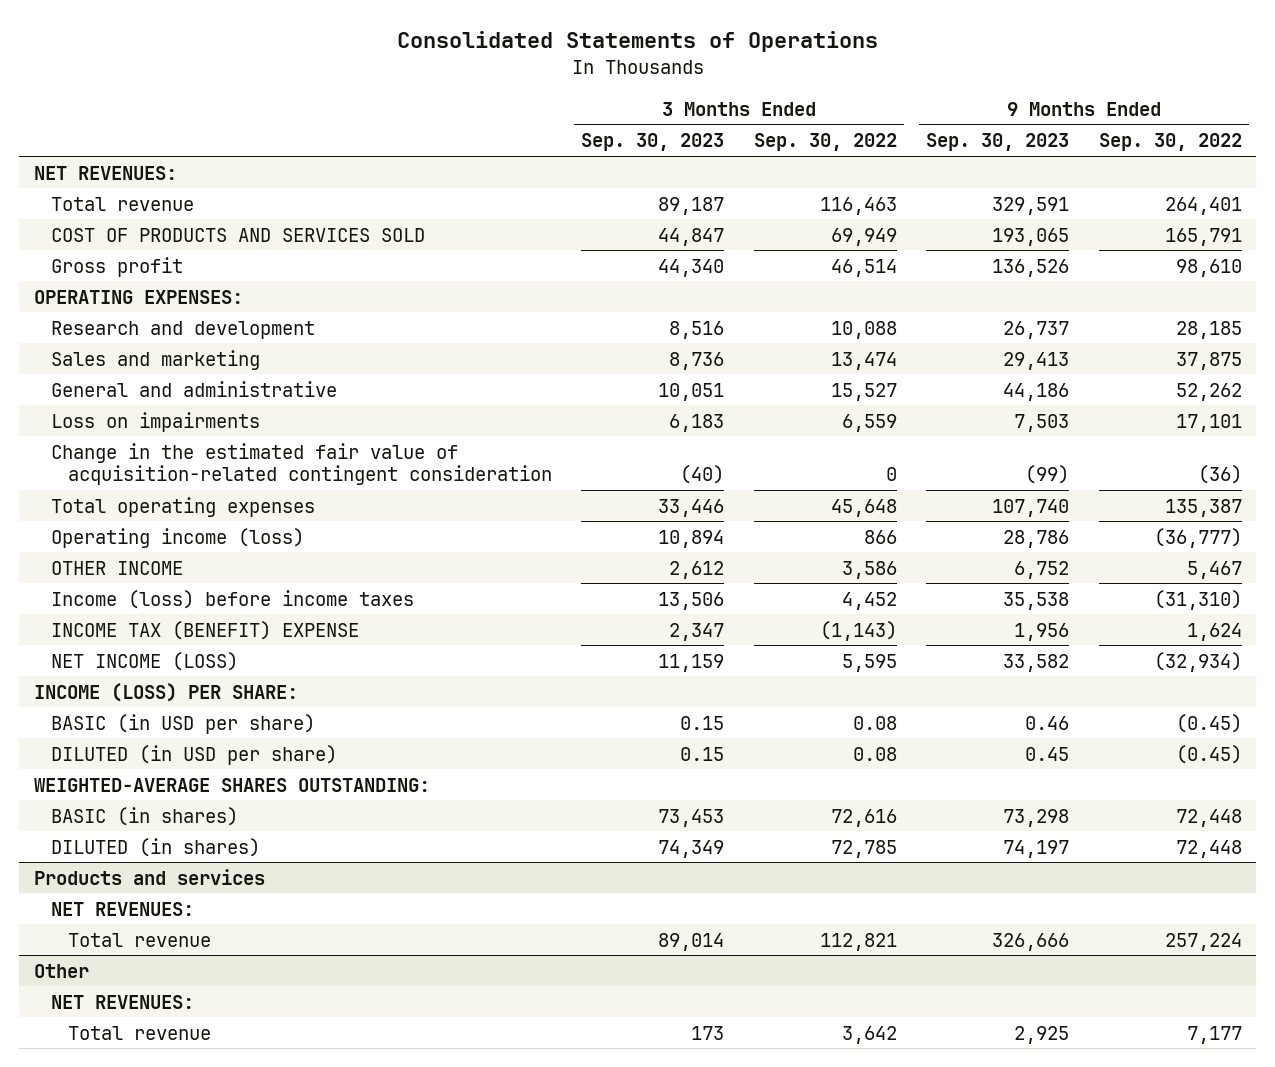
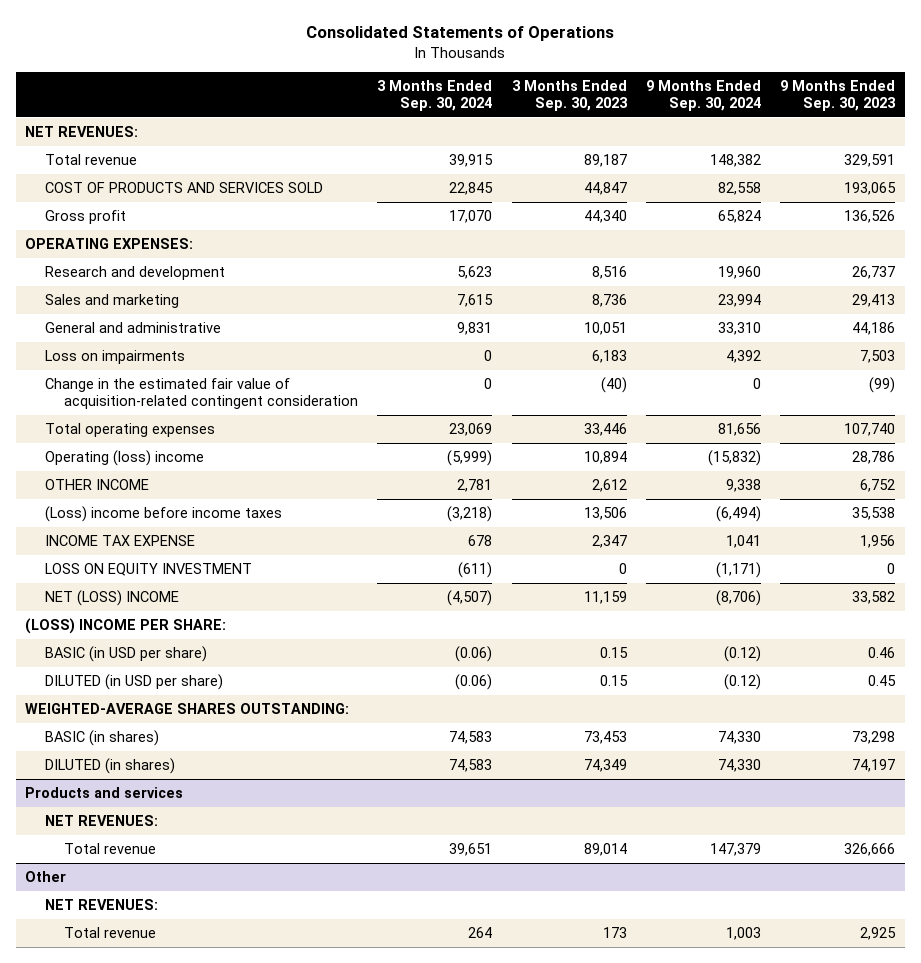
- | 3 Months Ended Sep. 30, 2023 | 3 Months Ended Sep. 30, 2022 | 9 Months Ended Sep. 30, 2023 | 9 Months Ended Sep. 30, 2022
+ | 3 Months Ended Sep. 30, 2024 | 3 Months Ended Sep. 30, 2023 | 9 Months Ended Sep. 30, 2024 | 9 Months Ended Sep. 30, 2023
- Operating income (loss) | 10,894 | 866 | 28,786 | (36,777)
+ Operating (loss) income | (5,999) | 10,894 | (15,832) | 28,786
- Income (loss) before income taxes | 13,506 | 4,452 | 35,538 | (31,310)
- INCOME TAX (BENEFIT) EXPENSE | 2,347 | (1,143) | 1,956 | 1,624
- NET INCOME (LOSS) | 11,159 | 5,595 | 33,582 | (32,934)
- INCOME (LOSS) PER SHARE:
+ (Loss) income before income taxes | (3,218) | 13,506 | (6,494) | 35,538
+ INCOME TAX EXPENSE | 678 | 2,347 | 1,041 | 1,956
+ LOSS ON EQUITY INVESTMENT | (611) | 0 | (1,171) | 0
+ NET (LOSS) INCOME | (4,507) | 11,159 | (8,706) | 33,582
+ (LOSS) INCOME PER SHARE:

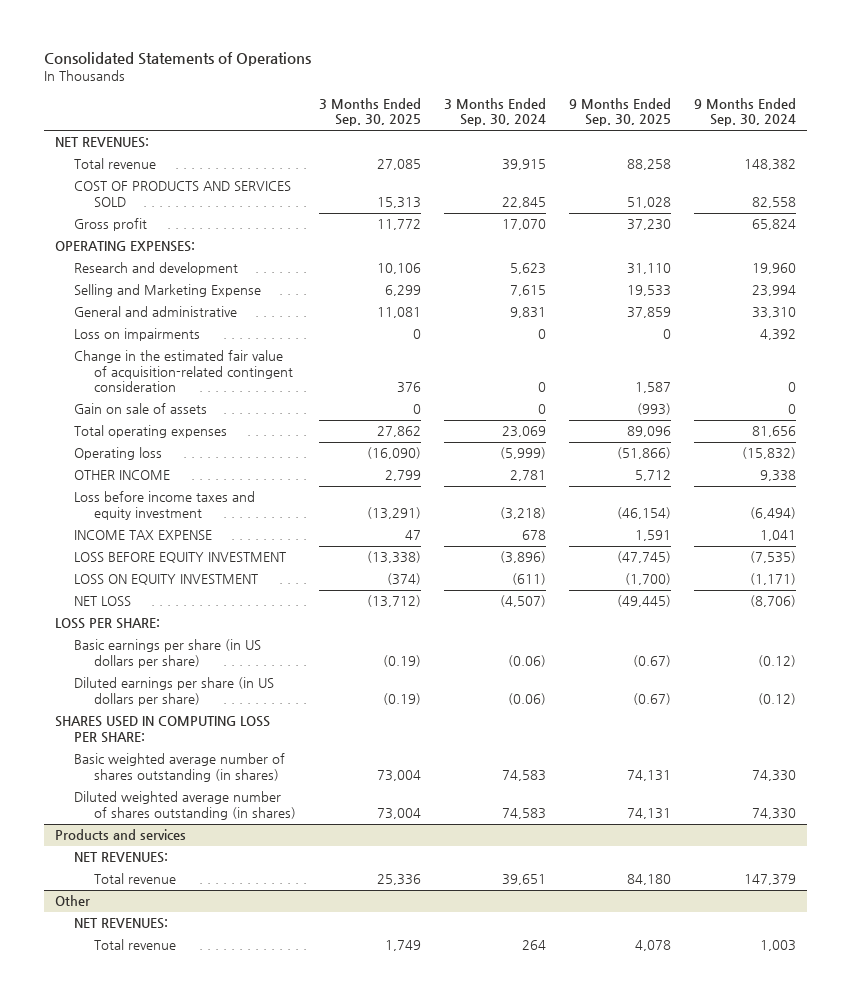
- | 3 Months Ended Sep. 30, 2024 | 3 Months Ended Sep. 30, 2023 | 9 Months Ended Sep. 30, 2024 | 9 Months Ended Sep. 30, 2023
+ | 3 Months Ended Sep. 30, 2025 | 3 Months Ended Sep. 30, 2024 | 9 Months Ended Sep. 30, 2025 | 9 Months Ended Sep. 30, 2024
- Sales and marketing | 7,615 | 8,736 | 23,994 | 29,413
+ Selling and Marketing Expense | 6,299 | 7,615 | 19,533 | 23,994
+ Gain on sale of assets | 0 | 0 | (993) | 0
- Operating (loss) income | (5,999) | 10,894 | (15,832) | 28,786
+ Operating loss | (16,090) | (5,999) | (51,866) | (15,832)
- (Loss) income before income taxes | (3,218) | 13,506 | (6,494) | 35,538
+ Loss before income taxes and equity investment | (13,291) | (3,218) | (46,154) | (6,494)
+ LOSS BEFORE EQUITY INVESTMENT | (13,338) | (3,896) | (47,745) | (7,535)
- NET (LOSS) INCOME | (4,507) | 11,159 | (8,706) | 33,582
- (LOSS) INCOME PER SHARE:
- BASIC (in USD per share) | (0.06) | 0.15 | (0.12) | 0.46
- DILUTED (in USD per share) | (0.06) | 0.15 | (0.12) | 0.45
- WEIGHTED-AVERAGE SHARES OUTSTANDING:
- BASIC (in shares) | 74,583 | 73,453 | 74,330 | 73,298
- DILUTED (in shares) | 74,583 | 74,349 | 74,330 | 74,197
+ NET LOSS | (13,712) | (4,507) | (49,445) | (8,706)
+ LOSS PER SHARE:
+ Basic earnings per share (in US dollars per share) | (0.19) | (0.06) | (0.67) | (0.12)
+ Diluted earnings per share (in US dollars per share) | (0.19) | (0.06) | (0.67) | (0.12)
+ SHARES USED IN COMPUTING LOSS PER SHARE:
+ Basic weighted average number of shares outstanding (in shares) | 73,004 | 74,583 | 74,131 | 74,330
+ Diluted weighted average number of shares outstanding (in shares) | 73,004 | 74,583 | 74,131 | 74,330

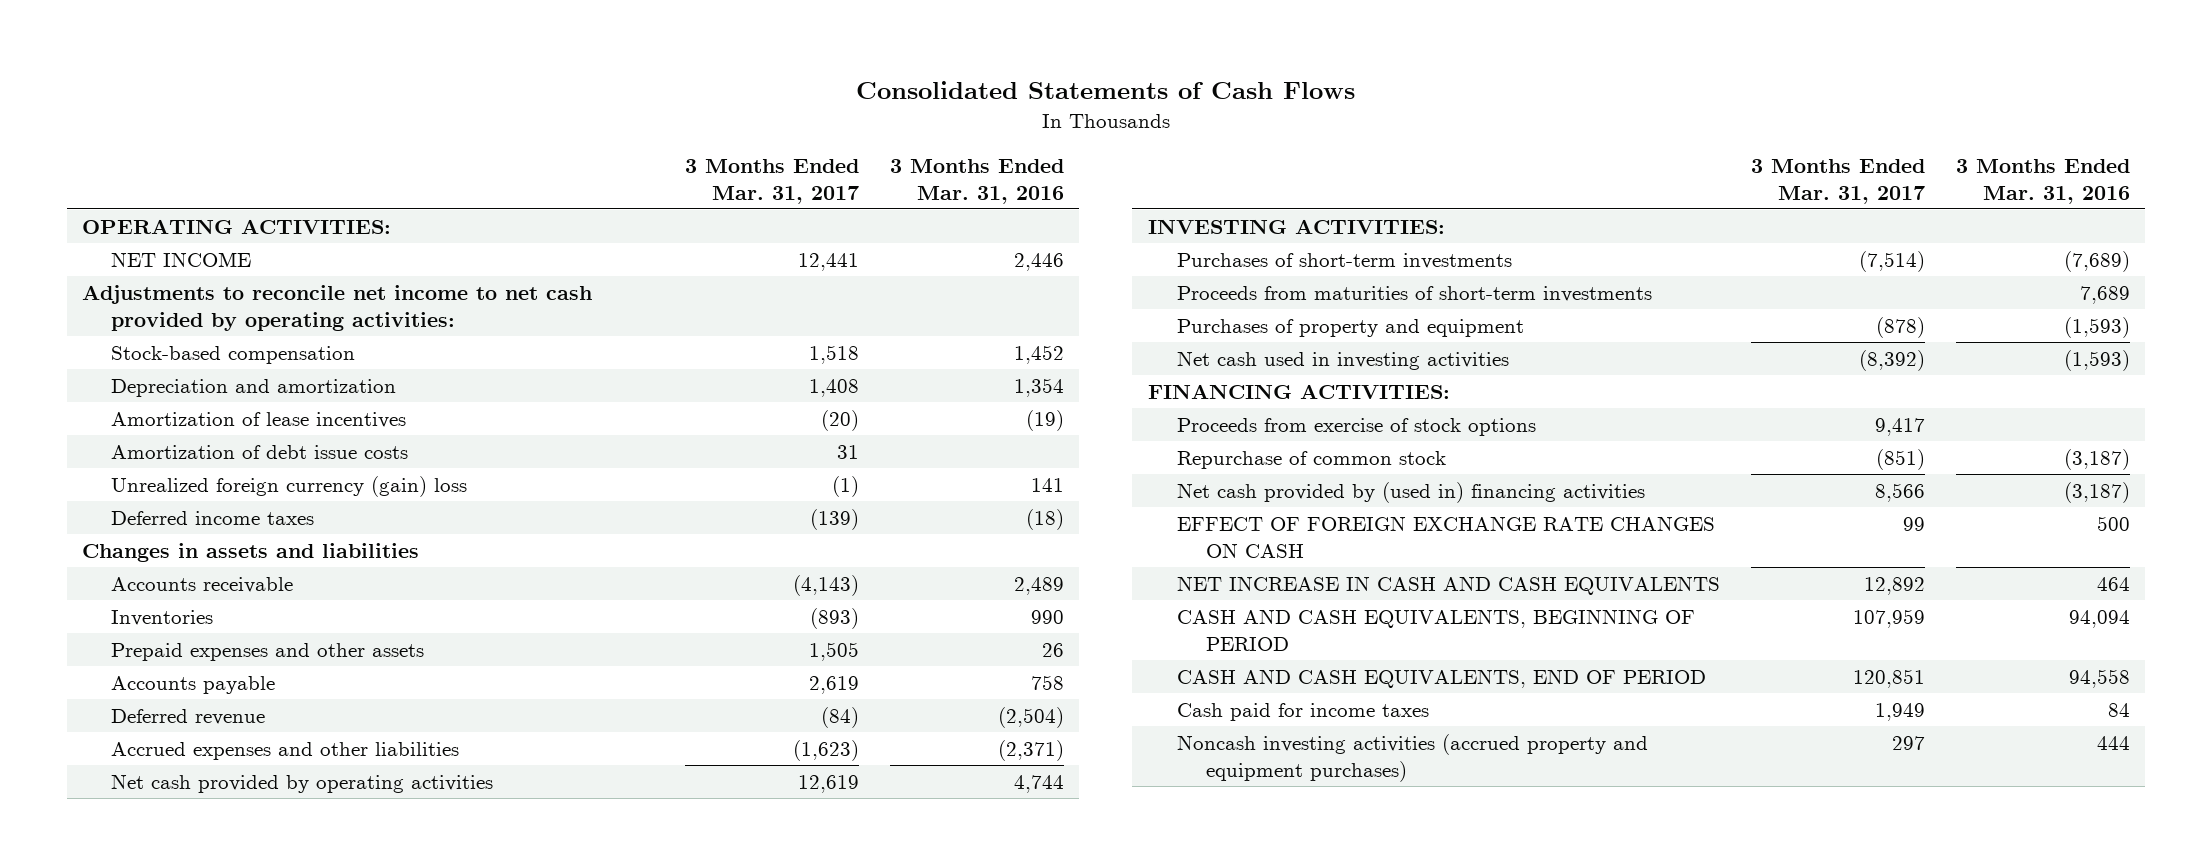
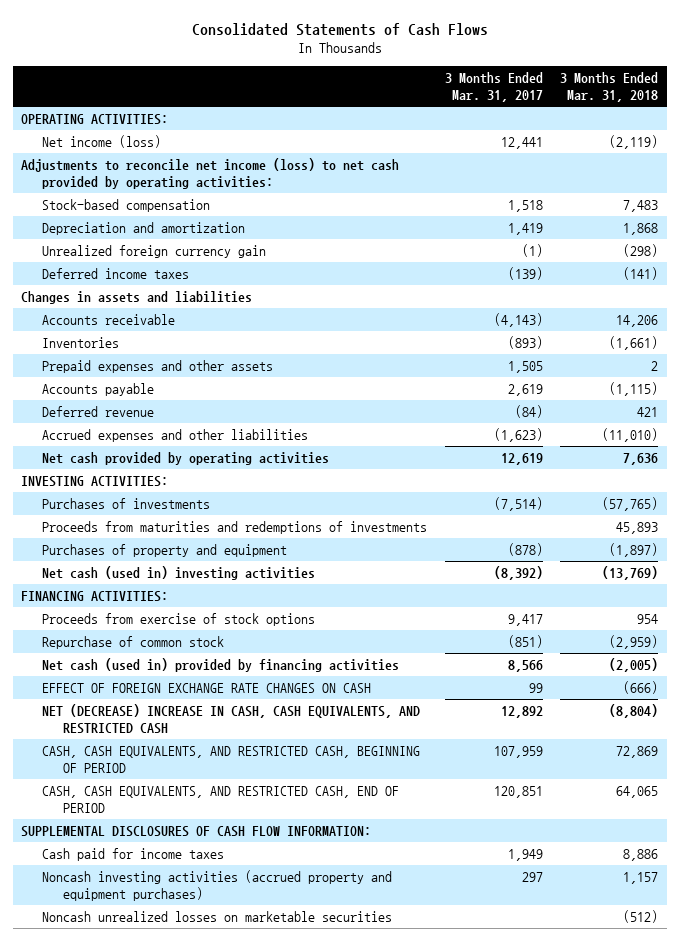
- | 3 Months Ended Mar. 31, 2017 | 3 Months Ended Mar. 31, 2016
+ | 3 Months Ended Mar. 31, 2017 | 3 Months Ended Mar. 31, 2018
- NET INCOME | 12,441 | 2,446
- Adjustments to reconcile net income to net cash provided by operating activities:
+ Net income (loss) | 12,441 | (2,119)
+ Adjustments to reconcile net income (loss) to net cash provided by operating activities:
- Depreciation and amortization | 1,408 | 1,354
- Amortization of lease incentives | (20) | (19)
- Amortization of debt issue costs | 31 |
- Unrealized foreign currency (gain) loss | (1) | 141
+ Depreciation and amortization | 1,419 | 1,868
+ Unrealized foreign currency gain | (1) | (298)
- Purchases of short-term investments | (7,514) | (7,689)
- Proceeds from maturities of short-term investments | | 7,689
+ Purchases of investments | (7,514) | (57,765)
+ Proceeds from maturities and redemptions of investments | | 45,893
- Net cash used in investing activities | (8,392) | (1,593)
+ Net cash (used in) investing activities | (8,392) | (13,769)
- Net cash provided by (used in) financing activities | 8,566 | (3,187)
+ Net cash (used in) provided by financing activities | 8,566 | (2,005)
- NET INCREASE IN CASH AND CASH EQUIVALENTS | 12,892 | 464
- CASH AND CASH EQUIVALENTS, BEGINNING OF PERIOD | 107,959 | 94,094
- CASH AND CASH EQUIVALENTS, END OF PERIOD | 120,851 | 94,558
+ NET (DECREASE) INCREASE IN CASH, CASH EQUIVALENTS, AND RESTRICTED CASH | 12,892 | (8,804)
+ CASH, CASH EQUIVALENTS, AND RESTRICTED CASH, BEGINNING OF PERIOD | 107,959 | 72,869
+ CASH, CASH EQUIVALENTS, AND RESTRICTED CASH, END OF PERIOD | 120,851 | 64,065
+ SUPPLEMENTAL DISCLOSURES OF CASH FLOW INFORMATION:
+ Noncash unrealized losses on marketable securities | | (512)

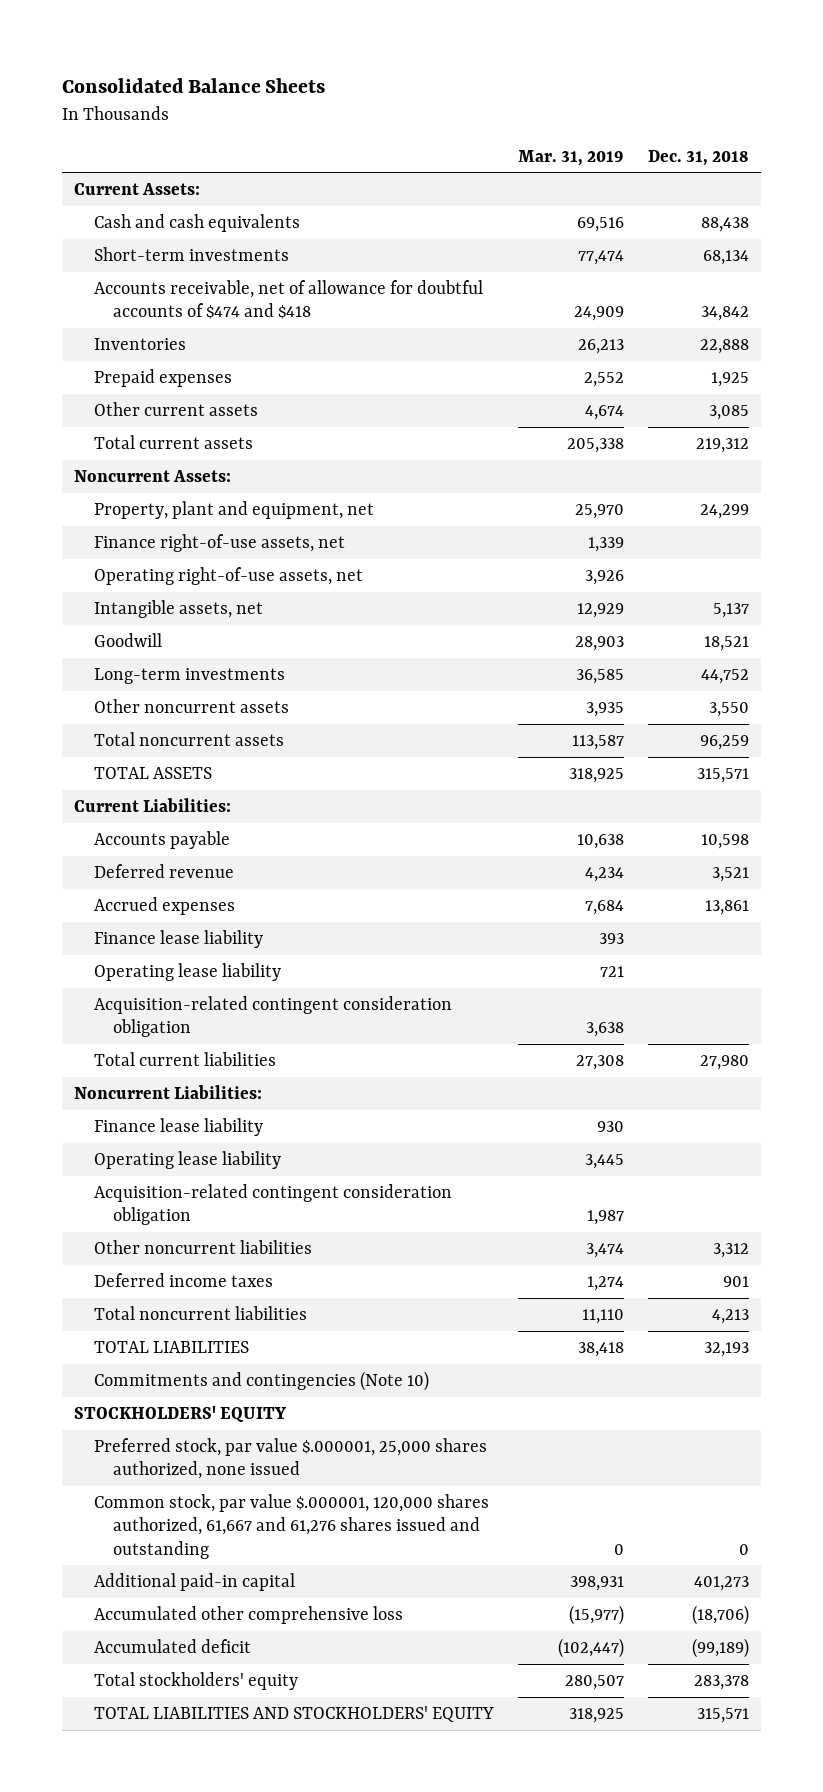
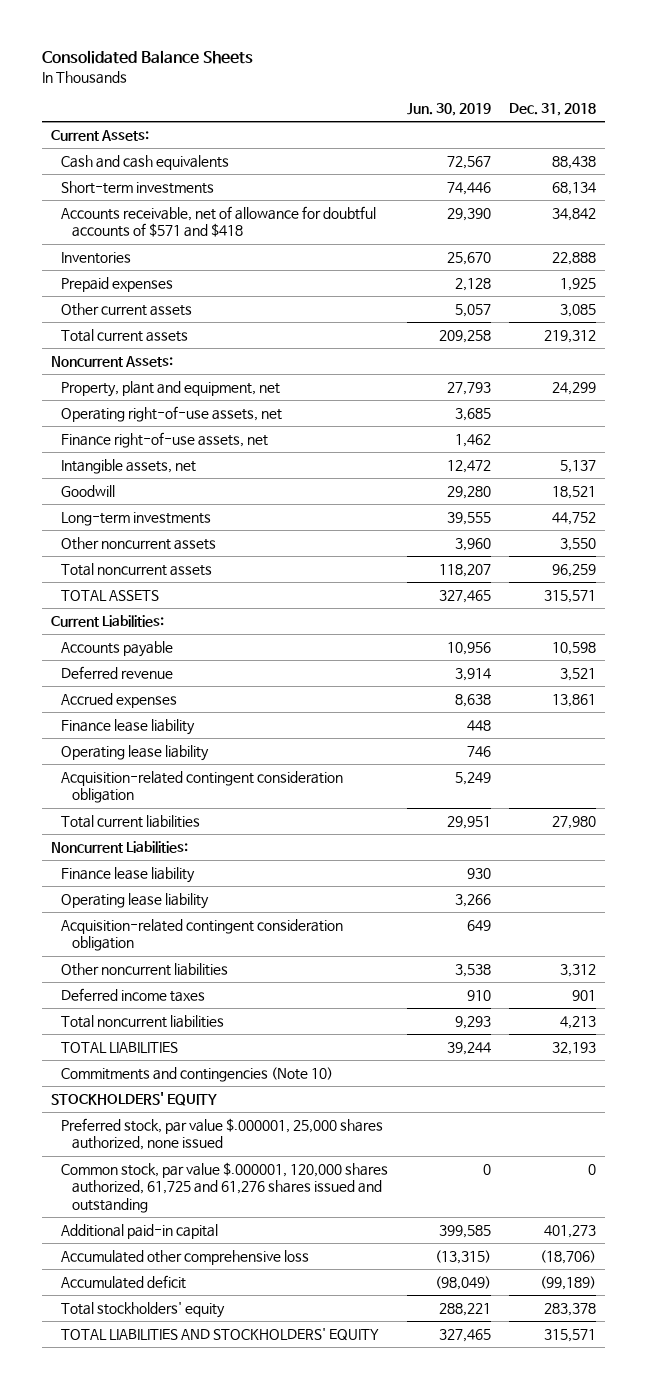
- | Mar. 31, 2019 | Dec. 31, 2018
+ | Jun. 30, 2019 | Dec. 31, 2018
- Accounts receivable, net of allowance for doubtful accounts of $474 and $418 | 24,909 | 34,842
+ Accounts receivable, net of allowance for doubtful accounts of $571 and $418 | 29,390 | 34,842
moved down: Finance right-of-use assets, net | 1,462 |
- Common stock, par value $.000001, 120,000 shares authorized, 61,667 and 61,276 shares issued and outstanding | 0 | 0
+ Common stock, par value $.000001, 120,000 shares authorized, 61,725 and 61,276 shares issued and outstanding | 0 | 0

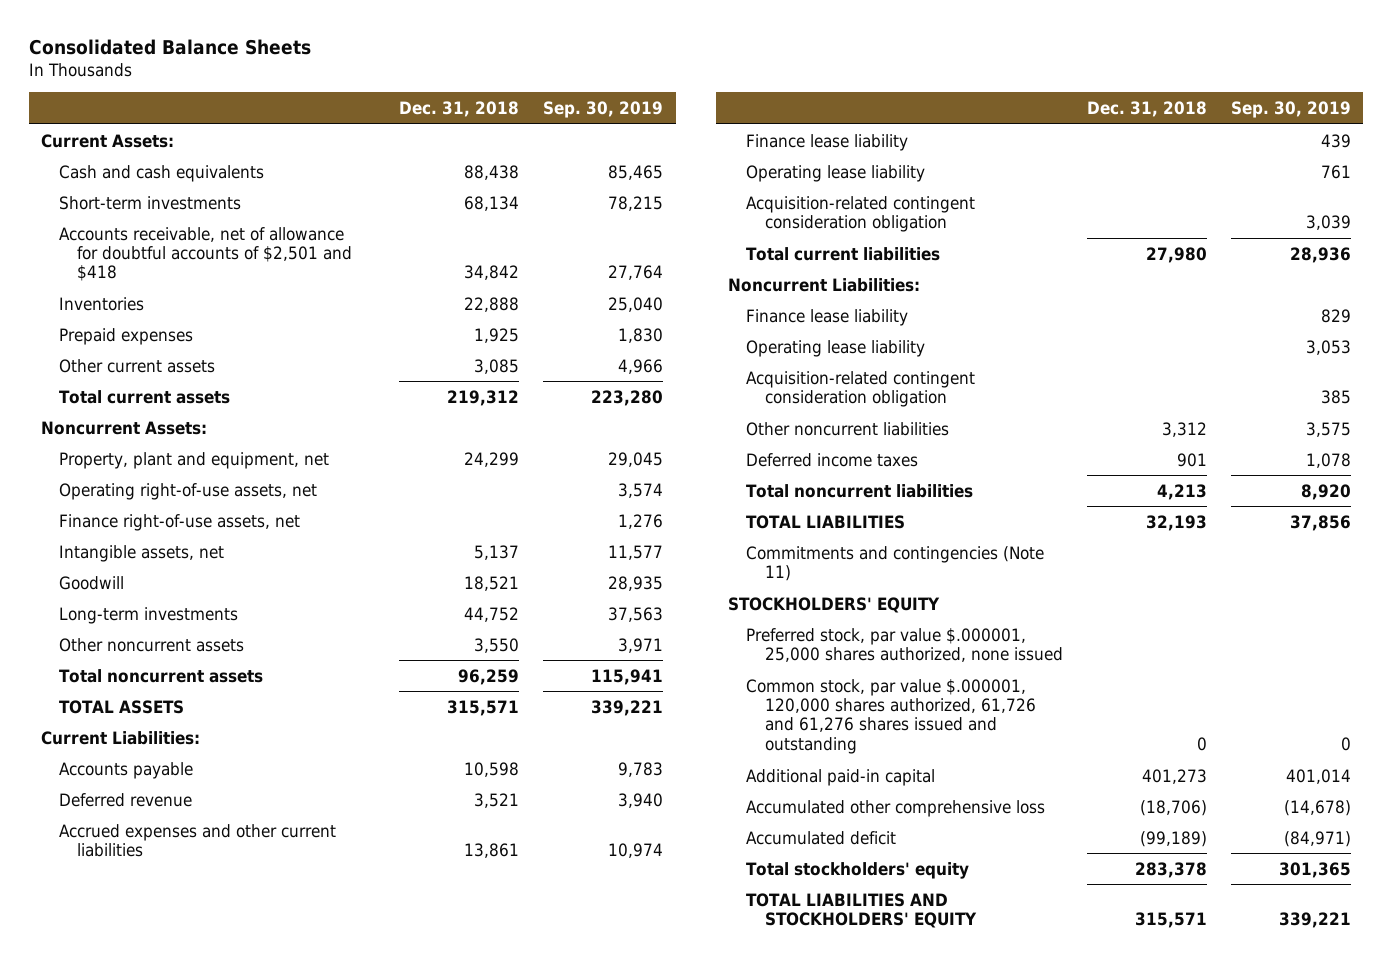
- | Jun. 30, 2019 | Dec. 31, 2018
+ | Dec. 31, 2018 | Sep. 30, 2019
- Accounts receivable, net of allowance for doubtful accounts of $571 and $418 | 29,390 | 34,842
+ Accounts receivable, net of allowance for doubtful accounts of $2,501 and $418 | 34,842 | 27,764
- Accrued expenses | 8,638 | 13,861
+ Accrued expenses and other current liabilities | 13,861 | 10,974
- Commitments and contingencies (Note 10)
+ Commitments and contingencies (Note 11)
- Common stock, par value $.000001, 120,000 shares authorized, 61,725 and 61,276 shares issued and outstanding | 0 | 0
+ Common stock, par value $.000001, 120,000 shares authorized, 61,726 and 61,276 shares issued and outstanding | 0 | 0

